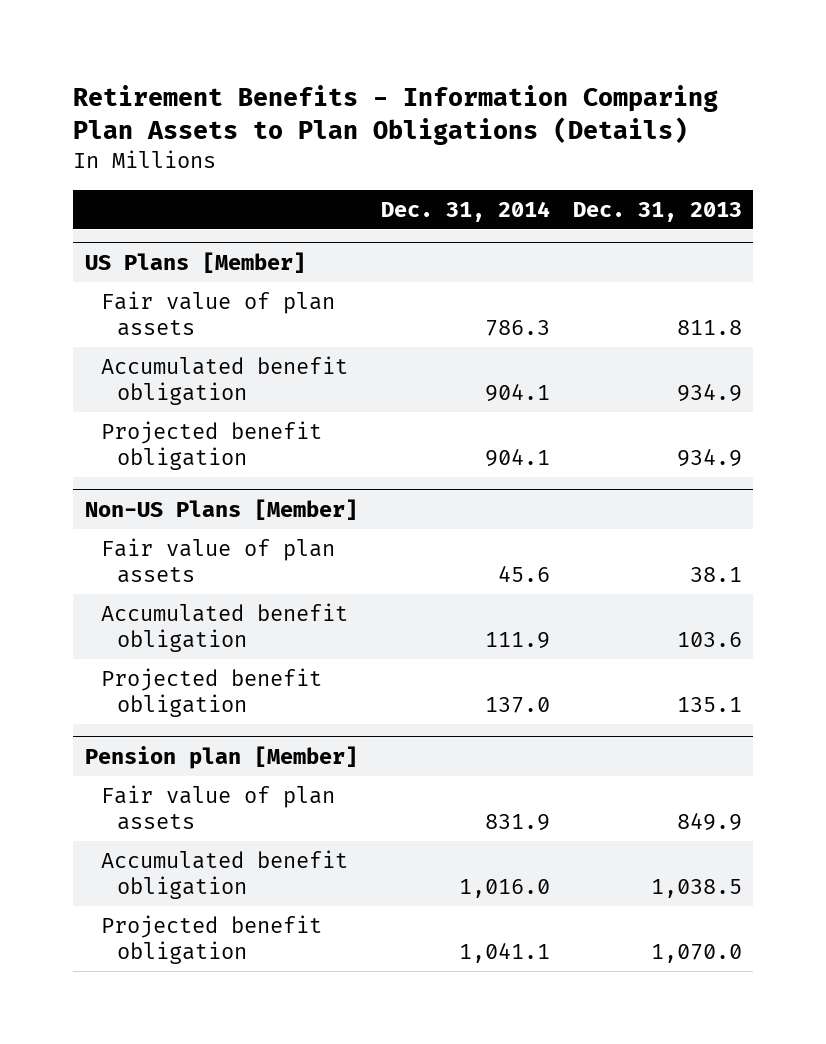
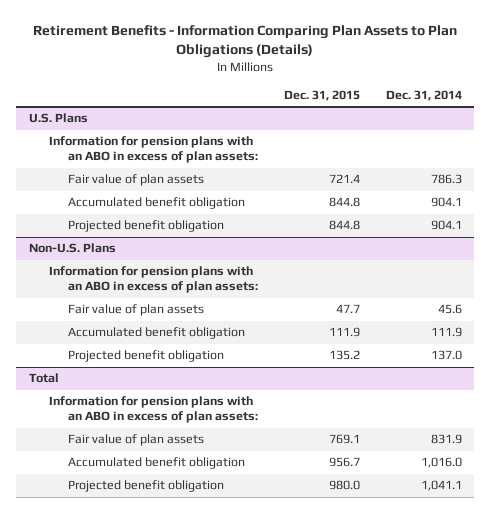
- | Dec. 31, 2014 | Dec. 31, 2013
+ | Dec. 31, 2015 | Dec. 31, 2014
- US Plans [Member]
+ U.S. Plans
+ Information for pension plans with an ABO in excess of plan assets:
- Non-US Plans [Member]
+ Non-U.S. Plans
+ Information for pension plans with an ABO in excess of plan assets:
- Pension plan [Member]
+ Total
+ Information for pension plans with an ABO in excess of plan assets:

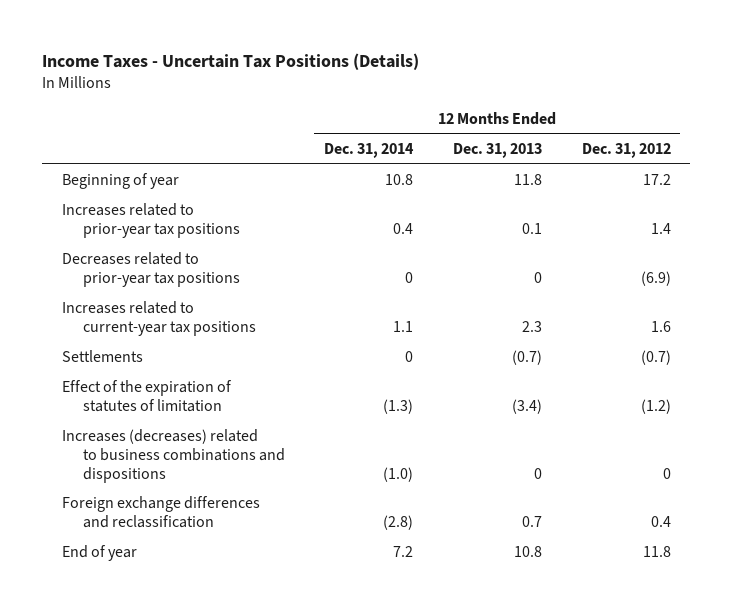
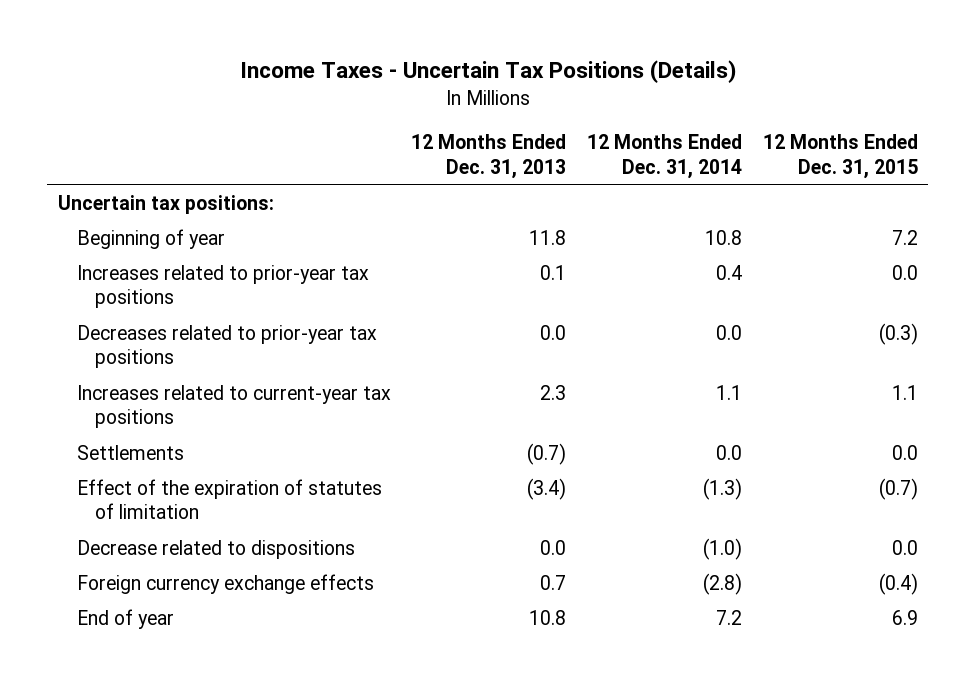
- | 12 Months Ended Dec. 31, 2014 | 12 Months Ended Dec. 31, 2013 | 12 Months Ended Dec. 31, 2012
+ | 12 Months Ended Dec. 31, 2013 | 12 Months Ended Dec. 31, 2014 | 12 Months Ended Dec. 31, 2015
+ Uncertain tax positions:
- Decreases related to prior-year tax positions | 0 | 0 | (6.9)
+ Decreases related to prior-year tax positions | 0.0 | 0.0 | (0.3)
- Settlements | 0 | (0.7) | (0.7)
+ Settlements | (0.7) | 0.0 | 0.0
- Increases (decreases) related to business combinations and dispositions | (1.0) | 0 | 0
- Foreign exchange differences and reclassification | (2.8) | 0.7 | 0.4
+ Decrease related to dispositions | 0.0 | (1.0) | 0.0
+ Foreign currency exchange effects | 0.7 | (2.8) | (0.4)

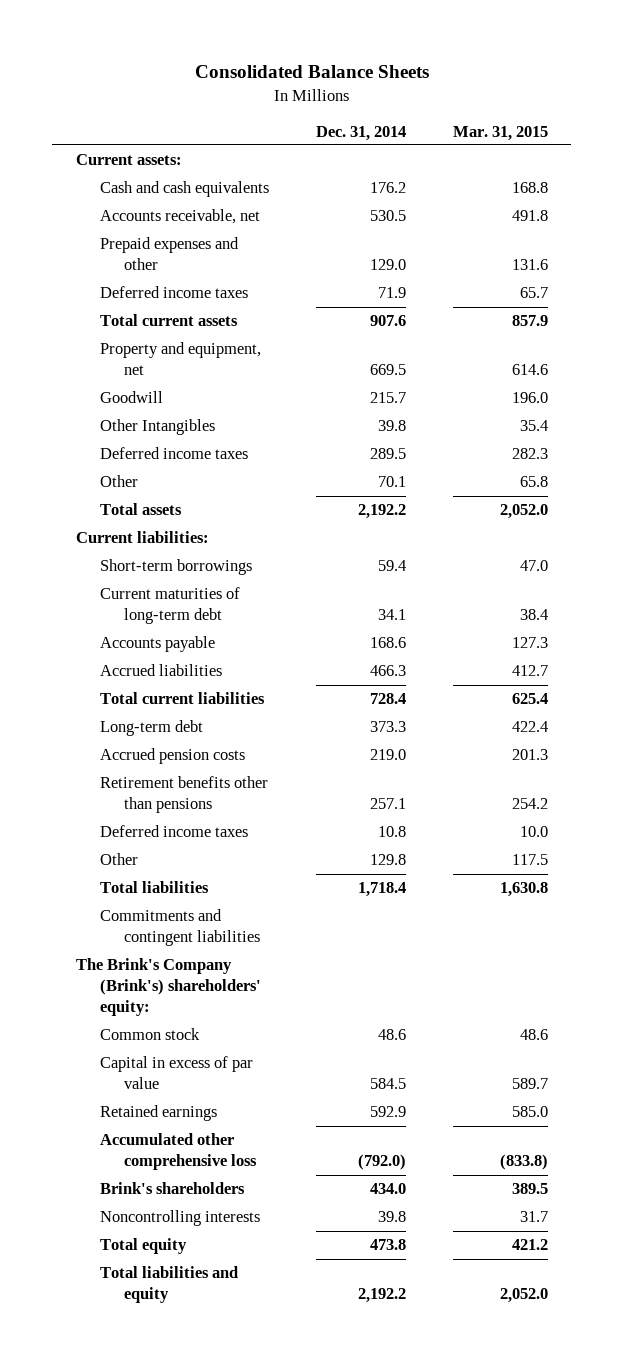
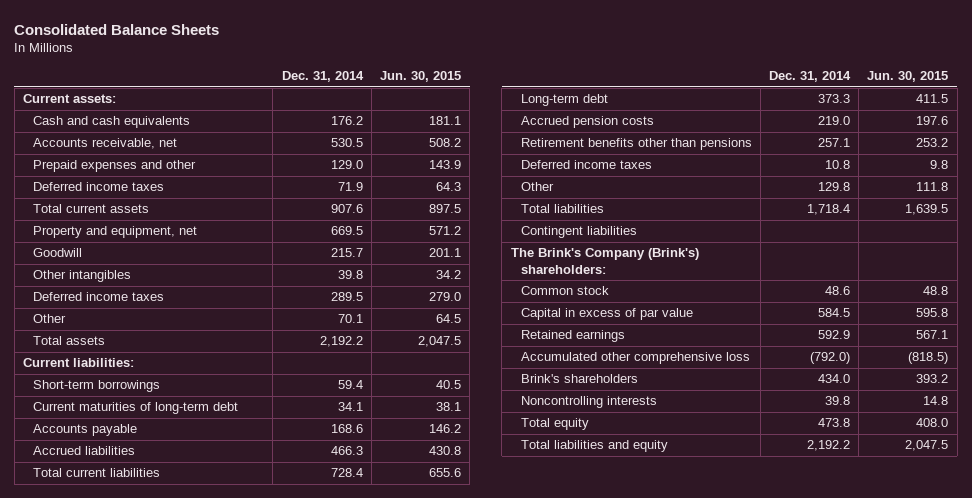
- | Dec. 31, 2014 | Mar. 31, 2015
+ | Dec. 31, 2014 | Jun. 30, 2015
- Other Intangibles | 39.8 | 35.4
+ Other intangibles | 39.8 | 34.2
- Commitments and contingent liabilities
- The Brink's Company (Brink's) shareholders' equity:
+ Contingent liabilities
+ The Brink's Company (Brink's) shareholders:

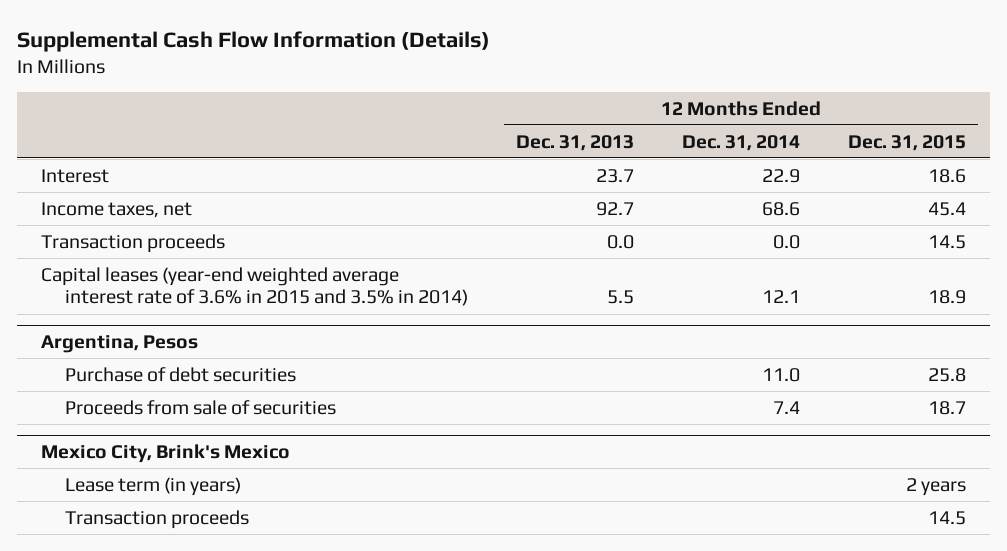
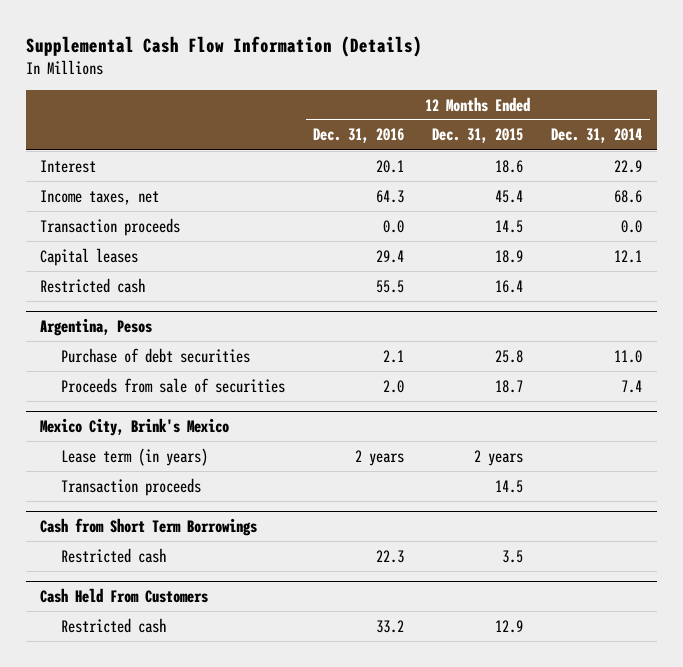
- | 12 Months Ended Dec. 31, 2013 | 12 Months Ended Dec. 31, 2014 | 12 Months Ended Dec. 31, 2015
+ | 12 Months Ended Dec. 31, 2016 | 12 Months Ended Dec. 31, 2015 | 12 Months Ended Dec. 31, 2014
- Capital leases (year-end weighted average interest rate of 3.6% in 2015 and 3.5% in 2014) | 5.5 | 12.1 | 18.9
+ Capital leases | 29.4 | 18.9 | 12.1
+ Restricted cash | 55.5 | 16.4 |
+ Cash from Short Term Borrowings
+ Restricted cash | 22.3 | 3.5 |
+ Cash Held From Customers
+ Restricted cash | 33.2 | 12.9 |

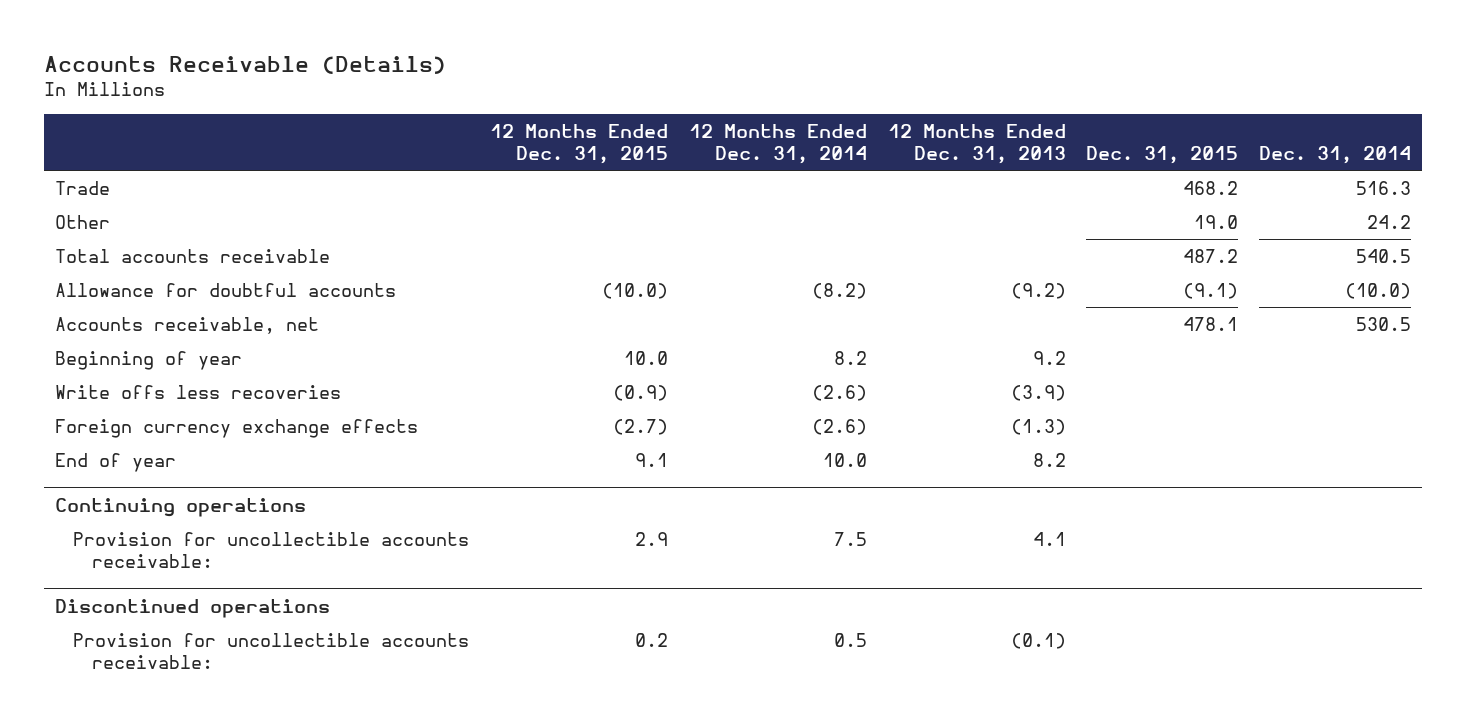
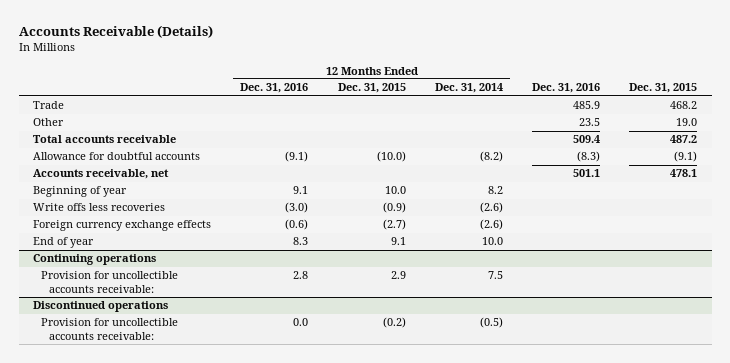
- | 12 Months Ended Dec. 31, 2015 | 12 Months Ended Dec. 31, 2014 | 12 Months Ended Dec. 31, 2013 | Dec. 31, 2015 | Dec. 31, 2014
+ | 12 Months Ended Dec. 31, 2016 | 12 Months Ended Dec. 31, 2015 | 12 Months Ended Dec. 31, 2014 | Dec. 31, 2016 | Dec. 31, 2015
@ Discontinued operations
- Provision for uncollectible accounts receivable: | 0.2 | 0.5 | (0.1) | |
+ Provision for uncollectible accounts receivable: | 0.0 | (0.2) | (0.5) | |

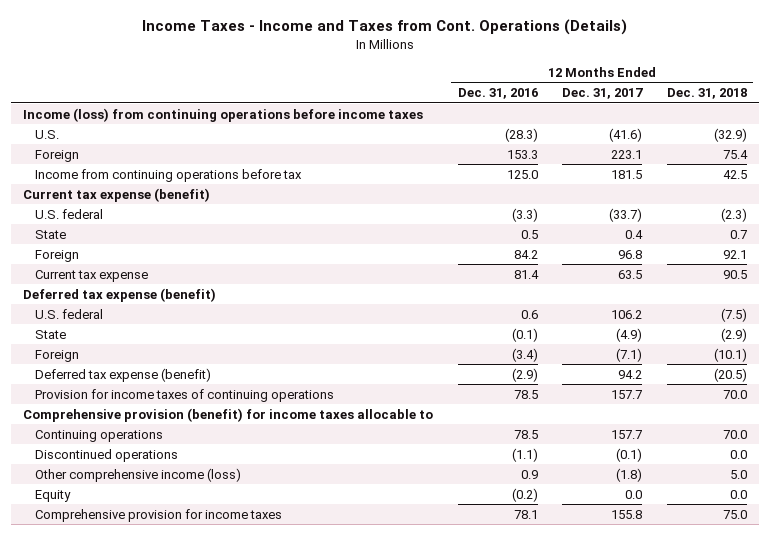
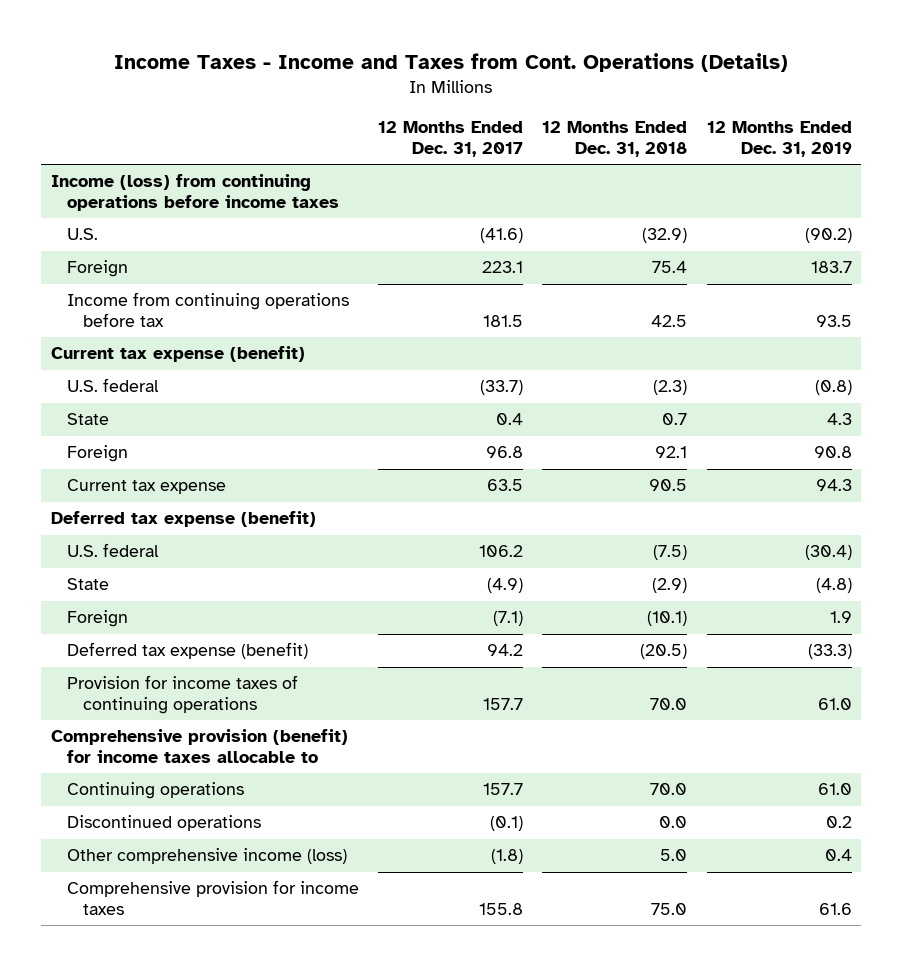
- | 12 Months Ended Dec. 31, 2016 | 12 Months Ended Dec. 31, 2017 | 12 Months Ended Dec. 31, 2018
+ | 12 Months Ended Dec. 31, 2017 | 12 Months Ended Dec. 31, 2018 | 12 Months Ended Dec. 31, 2019
- Equity | (0.2) | 0.0 | 0.0

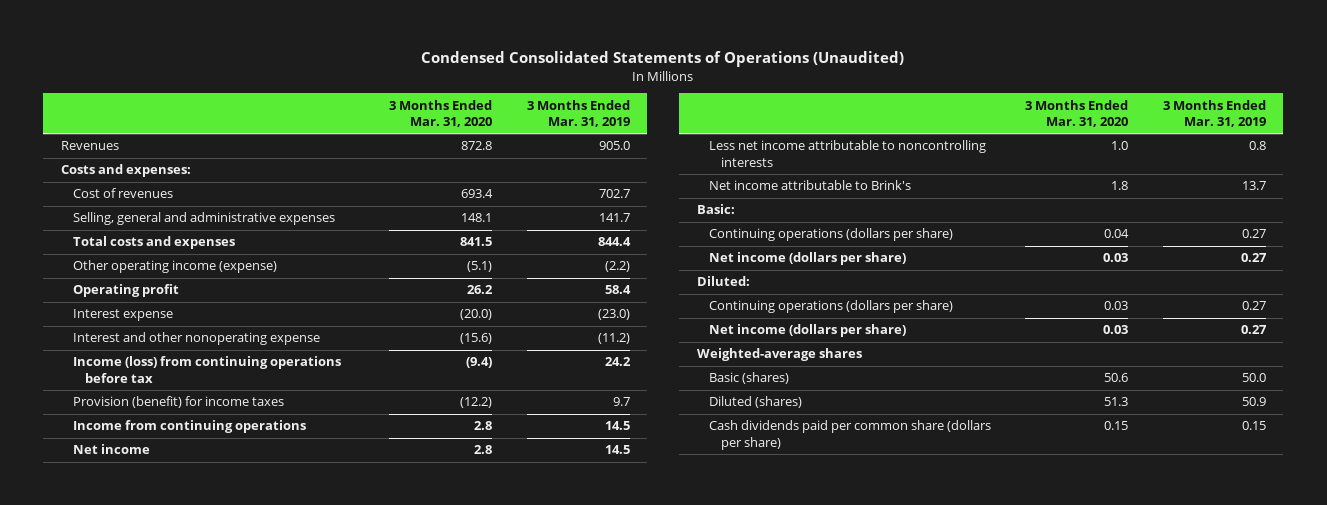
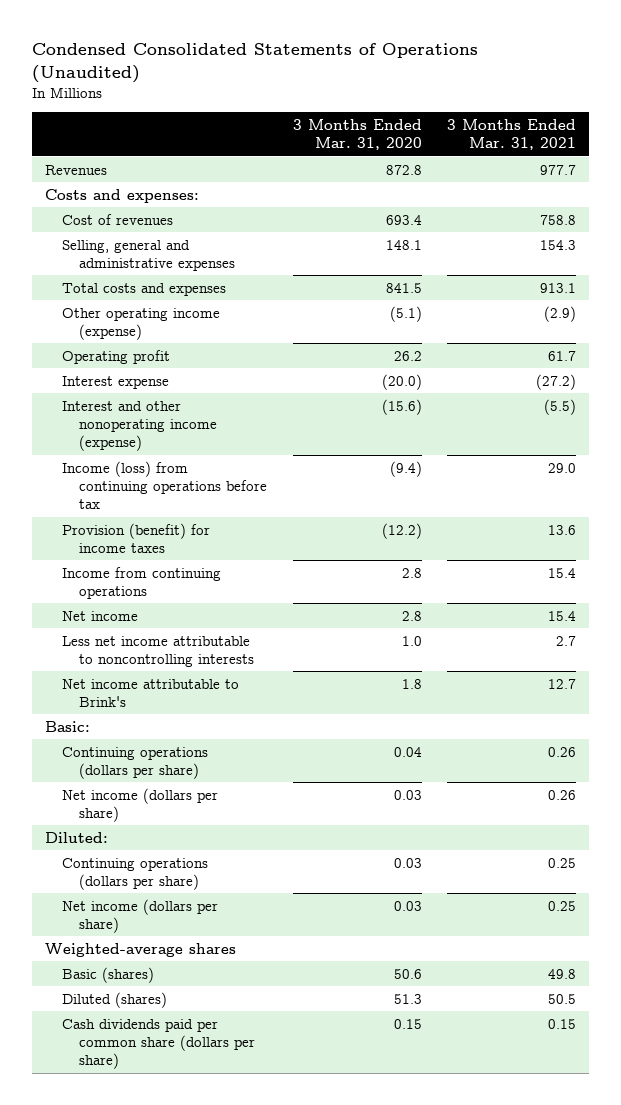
- | 3 Months Ended Mar. 31, 2020 | 3 Months Ended Mar. 31, 2019
+ | 3 Months Ended Mar. 31, 2020 | 3 Months Ended Mar. 31, 2021
- Interest and other nonoperating expense | (15.6) | (11.2)
+ Interest and other nonoperating income (expense) | (15.6) | (5.5)

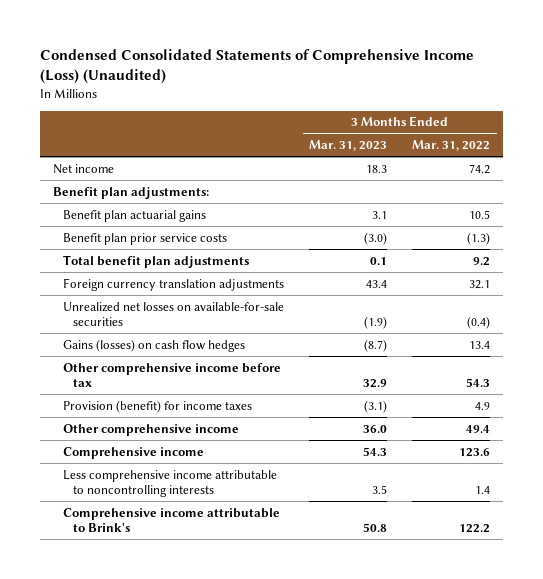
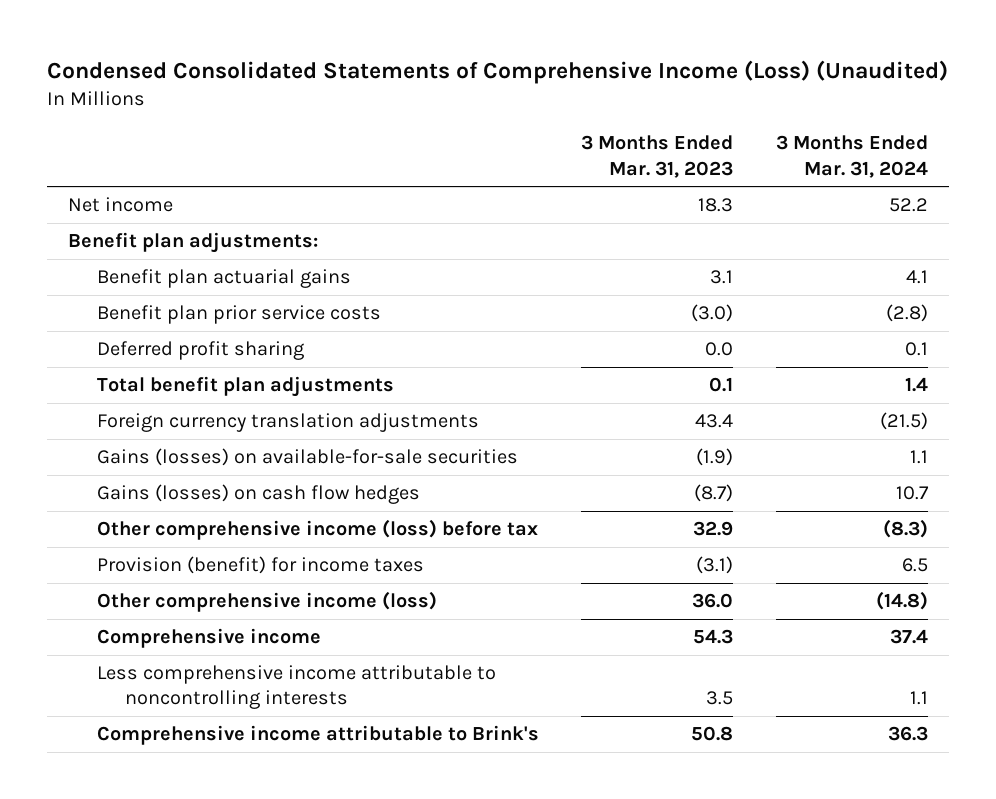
- | 3 Months Ended Mar. 31, 2023 | 3 Months Ended Mar. 31, 2022
+ | 3 Months Ended Mar. 31, 2023 | 3 Months Ended Mar. 31, 2024
+ Deferred profit sharing | 0.0 | 0.1
- Unrealized net losses on available-for-sale securities | (1.9) | (0.4)
+ Gains (losses) on available-for-sale securities | (1.9) | 1.1
- Other comprehensive income before tax | 32.9 | 54.3
+ Other comprehensive income (loss) before tax | 32.9 | (8.3)
- Other comprehensive income | 36.0 | 49.4
+ Other comprehensive income (loss) | 36.0 | (14.8)

